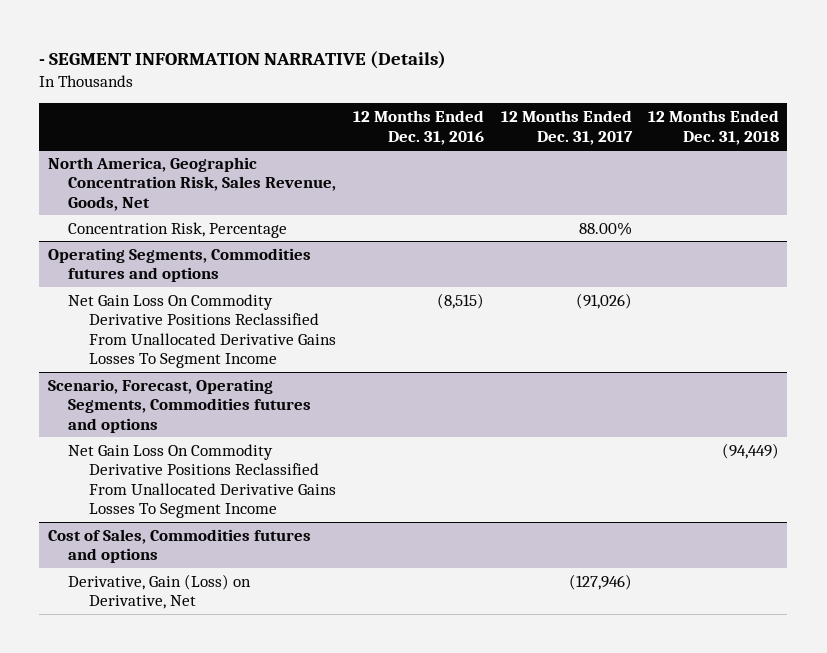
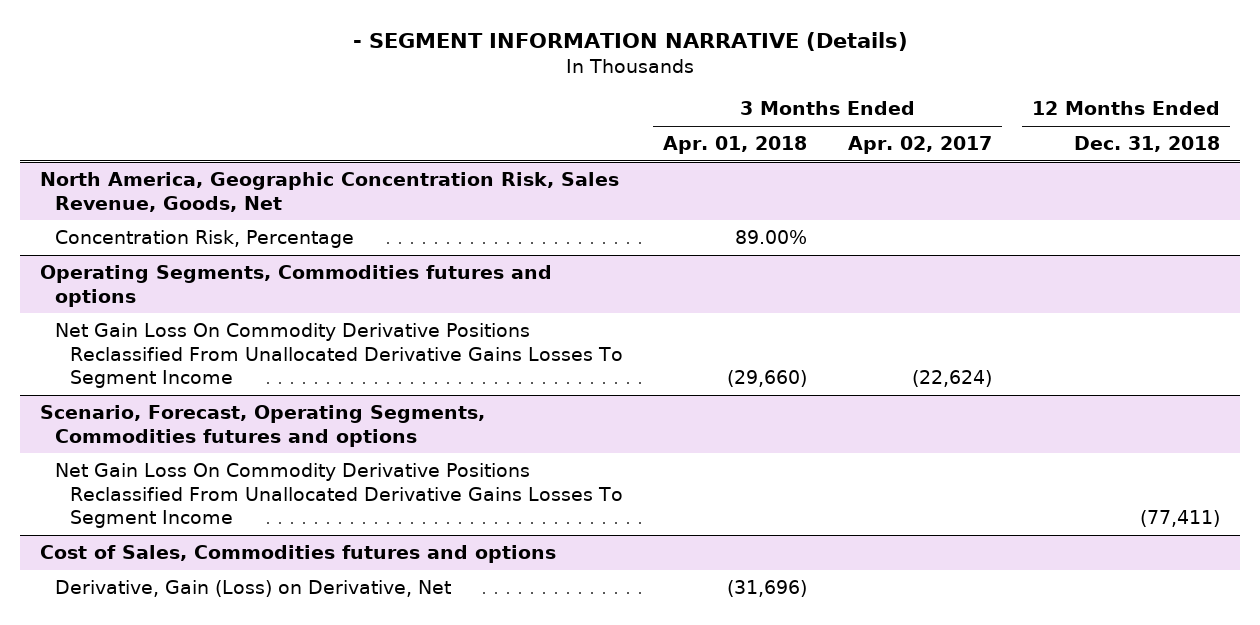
- | 12 Months Ended Dec. 31, 2016 | 12 Months Ended Dec. 31, 2017 | 12 Months Ended Dec. 31, 2018
+ | 3 Months Ended Apr. 01, 2018 | 3 Months Ended Apr. 02, 2017 | 12 Months Ended Dec. 31, 2018
@ Scenario, Forecast, Operating Segments, Commodities futures and options
- Net Gain Loss On Commodity Derivative Positions Reclassified From Unallocated Derivative Gains Losses To Segment Income | | | (94,449)
+ Net Gain Loss On Commodity Derivative Positions Reclassified From Unallocated Derivative Gains Losses To Segment Income | | | (77,411)

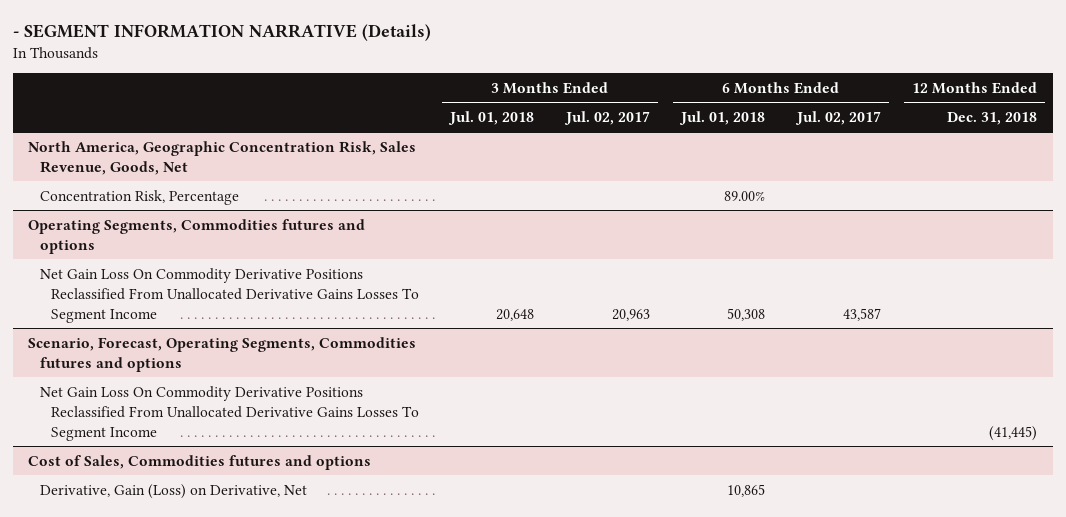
- | 3 Months Ended Apr. 01, 2018 | 3 Months Ended Apr. 02, 2017 | 12 Months Ended Dec. 31, 2018
+ | 3 Months Ended Jul. 01, 2018 | 3 Months Ended Jul. 02, 2017 | 6 Months Ended Jul. 01, 2018 | 6 Months Ended Jul. 02, 2017 | 12 Months Ended Dec. 31, 2018
@ Scenario, Forecast, Operating Segments, Commodities futures and options
- Net Gain Loss On Commodity Derivative Positions Reclassified From Unallocated Derivative Gains Losses To Segment Income | | | (77,411)
+ Net Gain Loss On Commodity Derivative Positions Reclassified From Unallocated Derivative Gains Losses To Segment Income | | | | | (41,445)

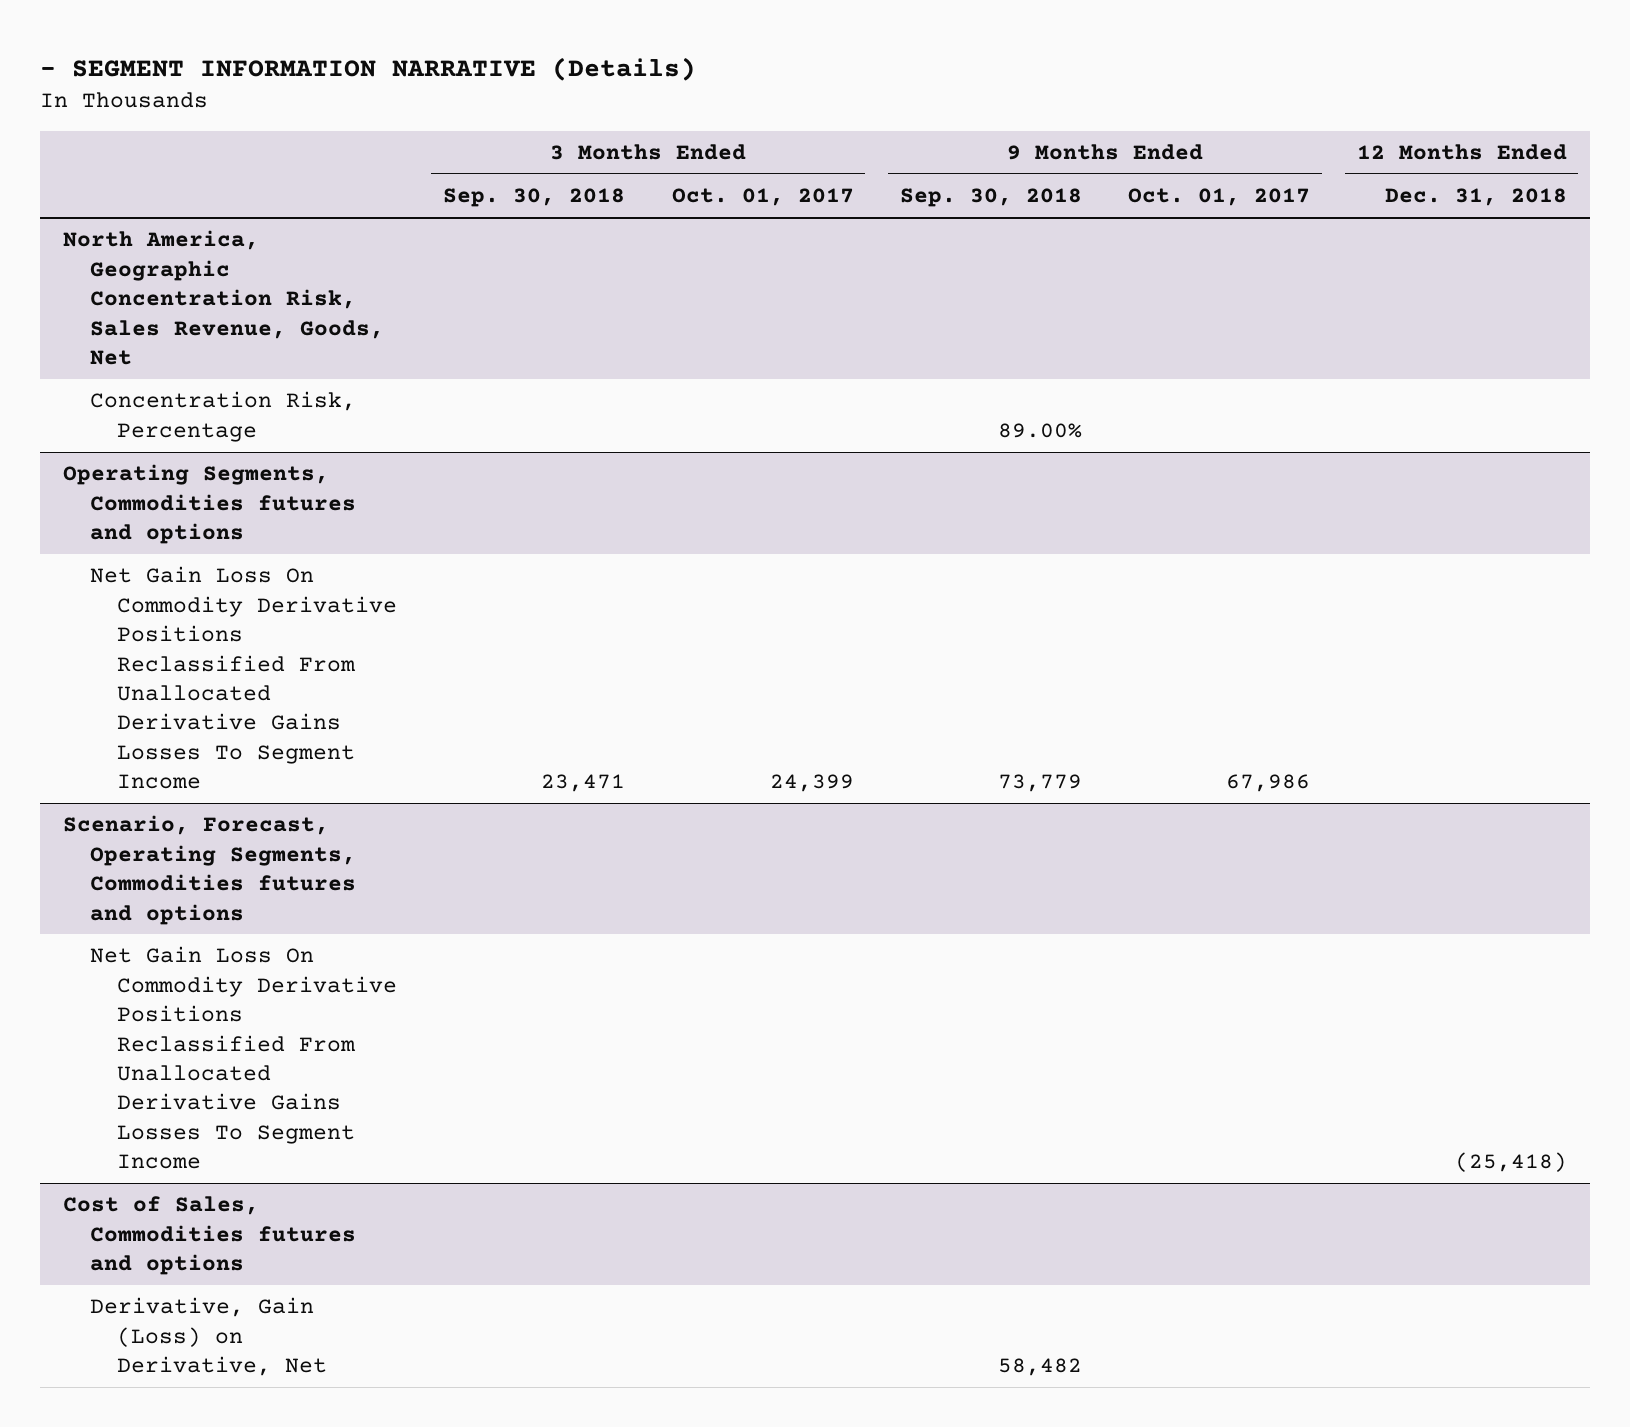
- | 3 Months Ended Jul. 01, 2018 | 3 Months Ended Jul. 02, 2017 | 6 Months Ended Jul. 01, 2018 | 6 Months Ended Jul. 02, 2017 | 12 Months Ended Dec. 31, 2018
+ | 3 Months Ended Sep. 30, 2018 | 3 Months Ended Oct. 01, 2017 | 9 Months Ended Sep. 30, 2018 | 9 Months Ended Oct. 01, 2017 | 12 Months Ended Dec. 31, 2018
@ Scenario, Forecast, Operating Segments, Commodities futures and options
- Net Gain Loss On Commodity Derivative Positions Reclassified From Unallocated Derivative Gains Losses To Segment Income | | | | | (41,445)
+ Net Gain Loss On Commodity Derivative Positions Reclassified From Unallocated Derivative Gains Losses To Segment Income | | | | | (25,418)

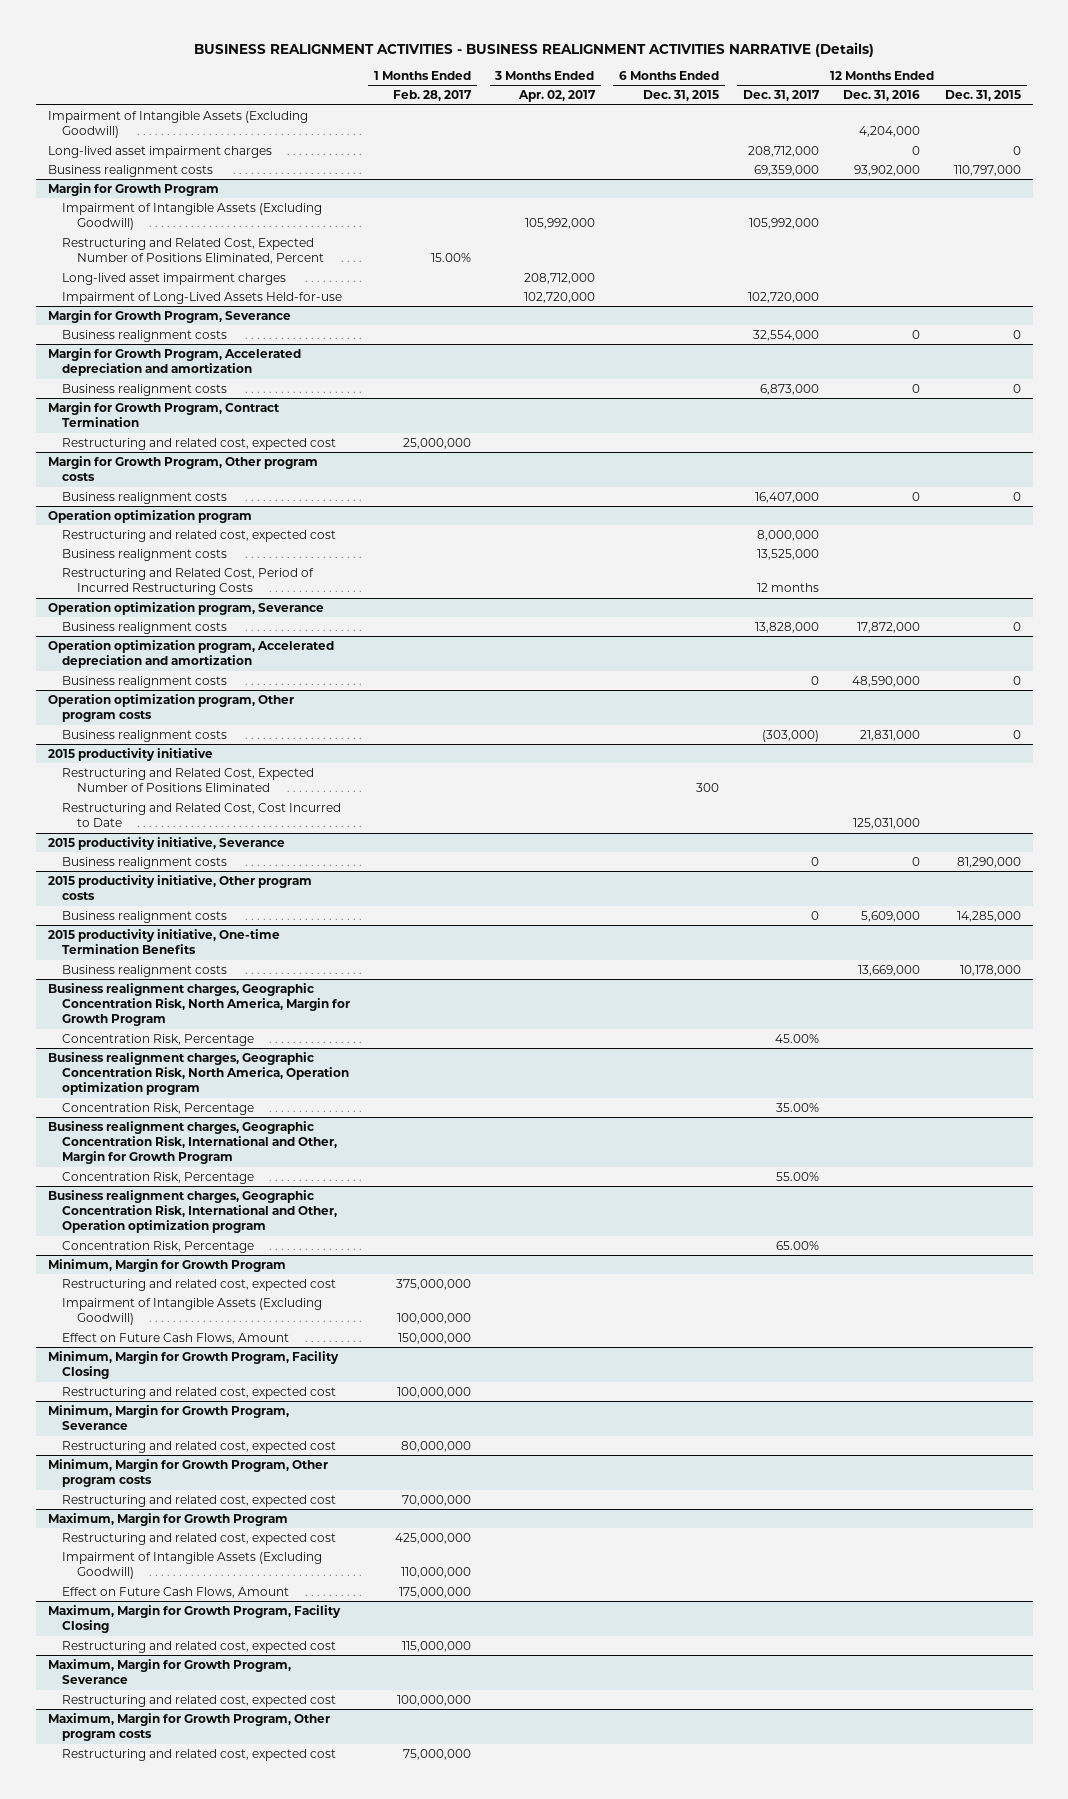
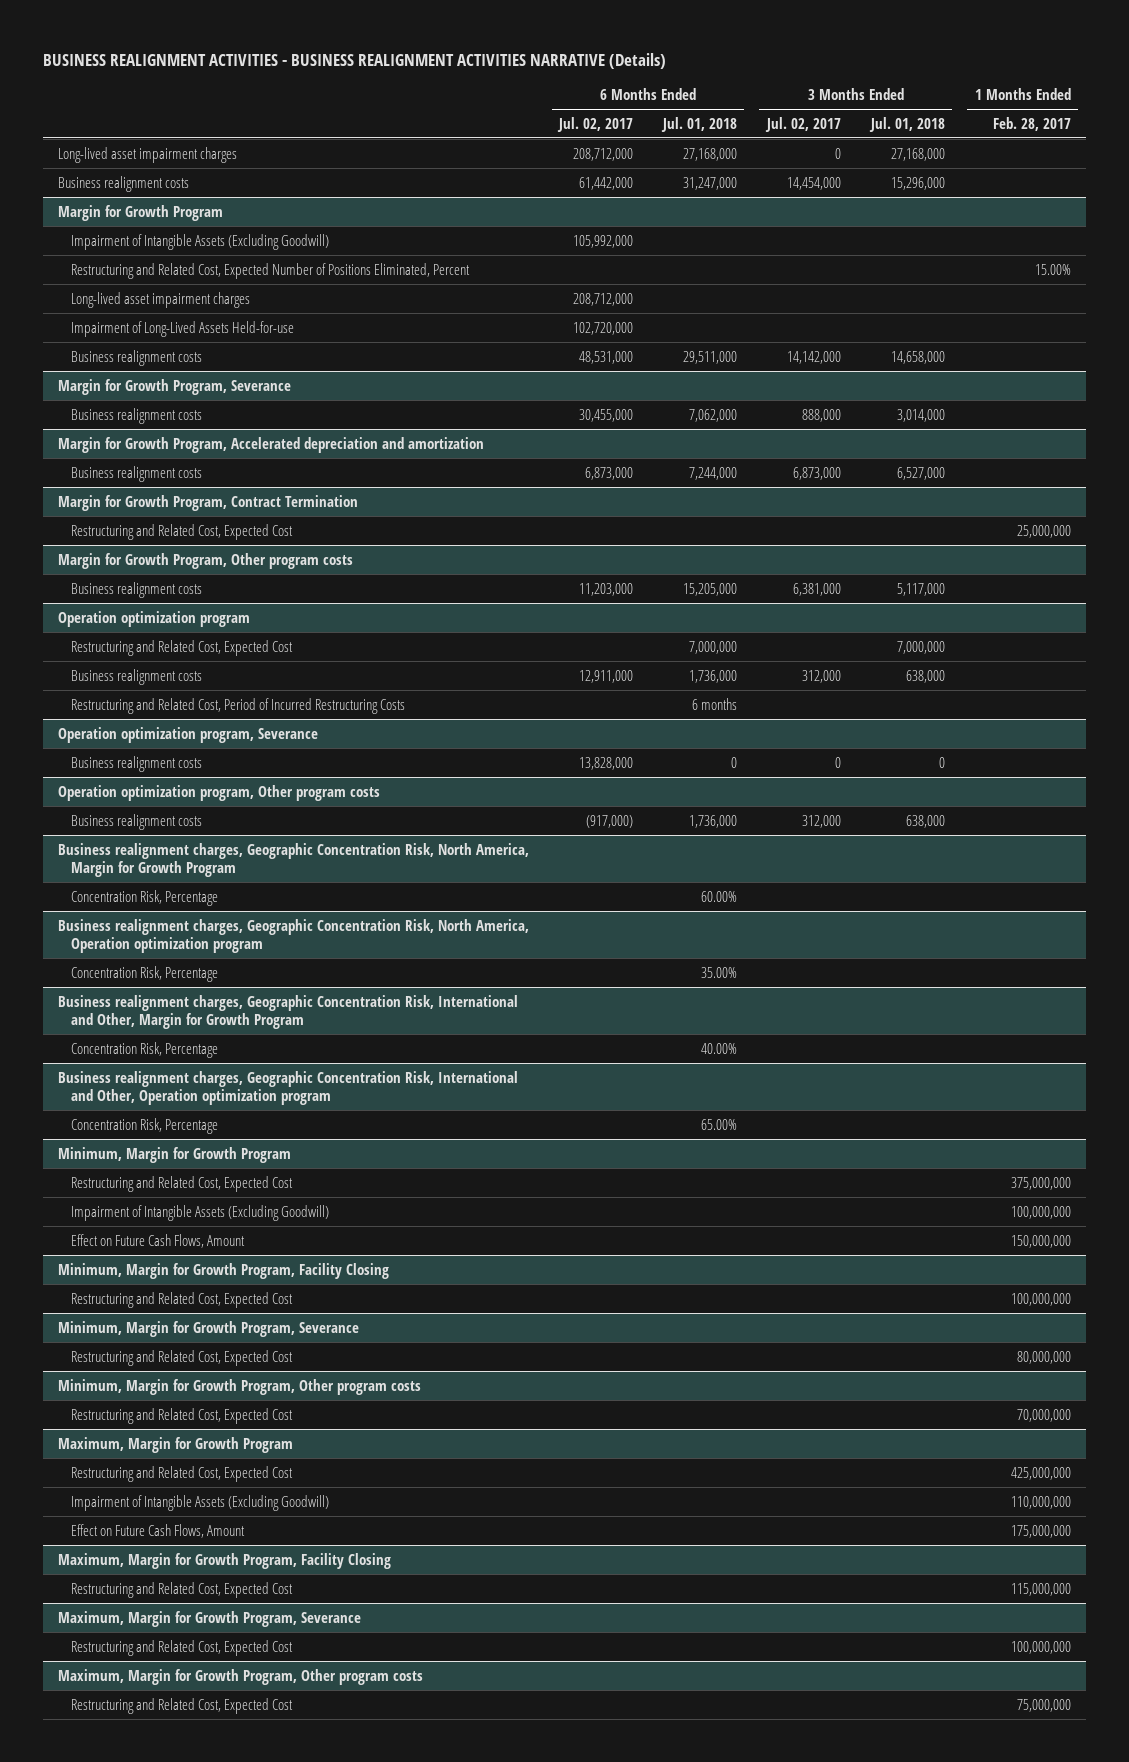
- | 1 Months Ended Feb. 28, 2017 | 3 Months Ended Apr. 02, 2017 | 6 Months Ended Dec. 31, 2015 | 12 Months Ended Dec. 31, 2017 | 12 Months Ended Dec. 31, 2016 | 12 Months Ended Dec. 31, 2015
+ | 6 Months Ended Jul. 02, 2017 | 6 Months Ended Jul. 01, 2018 | 3 Months Ended Jul. 02, 2017 | 3 Months Ended Jul. 01, 2018 | 1 Months Ended Feb. 28, 2017
- Impairment of Intangible Assets (Excluding Goodwill) | | | | | 4,204,000 |
@ Margin for Growth Program
+ Business realignment costs | 48,531,000 | 29,511,000 | 14,142,000 | 14,658,000 |
@ Margin for Growth Program, Contract Termination
- Restructuring and related cost, expected cost | 25,000,000 | | | | |
+ Restructuring and Related Cost, Expected Cost | | | | | 25,000,000
@ Operation optimization program
- Restructuring and related cost, expected cost | | | | 8,000,000 | |
+ Restructuring and Related Cost, Expected Cost | | 7,000,000 | | 7,000,000 |
- Operation optimization program, Accelerated depreciation and amortization
- Business realignment costs | | | | 0 | 48,590,000 | 0
- 2015 productivity initiative
- Restructuring and Related Cost, Expected Number of Positions Eliminated | | | 300 | | |
- Restructuring and Related Cost, Cost Incurred to Date | | | | | 125,031,000 |
- 2015 productivity initiative, Severance
- Business realignment costs | | | | 0 | 0 | 81,290,000
- 2015 productivity initiative, Other program costs
- Business realignment costs | | | | 0 | 5,609,000 | 14,285,000
- 2015 productivity initiative, One-time Termination Benefits
- Business realignment costs | | | | | 13,669,000 | 10,178,000
@ Minimum, Margin for Growth Program
- Restructuring and related cost, expected cost | 375,000,000 | | | | |
+ Restructuring and Related Cost, Expected Cost | | | | | 375,000,000
@ Minimum, Margin for Growth Program, Facility Closing
- Restructuring and related cost, expected cost | 100,000,000 | | | | |
+ Restructuring and Related Cost, Expected Cost | | | | | 100,000,000
@ Minimum, Margin for Growth Program, Severance
- Restructuring and related cost, expected cost | 80,000,000 | | | | |
+ Restructuring and Related Cost, Expected Cost | | | | | 80,000,000
@ Minimum, Margin for Growth Program, Other program costs
- Restructuring and related cost, expected cost | 70,000,000 | | | | |
+ Restructuring and Related Cost, Expected Cost | | | | | 70,000,000
@ Maximum, Margin for Growth Program
- Restructuring and related cost, expected cost | 425,000,000 | | | | |
+ Restructuring and Related Cost, Expected Cost | | | | | 425,000,000
@ Maximum, Margin for Growth Program, Facility Closing
- Restructuring and related cost, expected cost | 115,000,000 | | | | |
+ Restructuring and Related Cost, Expected Cost | | | | | 115,000,000
@ Maximum, Margin for Growth Program, Severance
- Restructuring and related cost, expected cost | 100,000,000 | | | | |
+ Restructuring and Related Cost, Expected Cost | | | | | 100,000,000
@ Maximum, Margin for Growth Program, Other program costs
- Restructuring and related cost, expected cost | 75,000,000 | | | | |
+ Restructuring and Related Cost, Expected Cost | | | | | 75,000,000

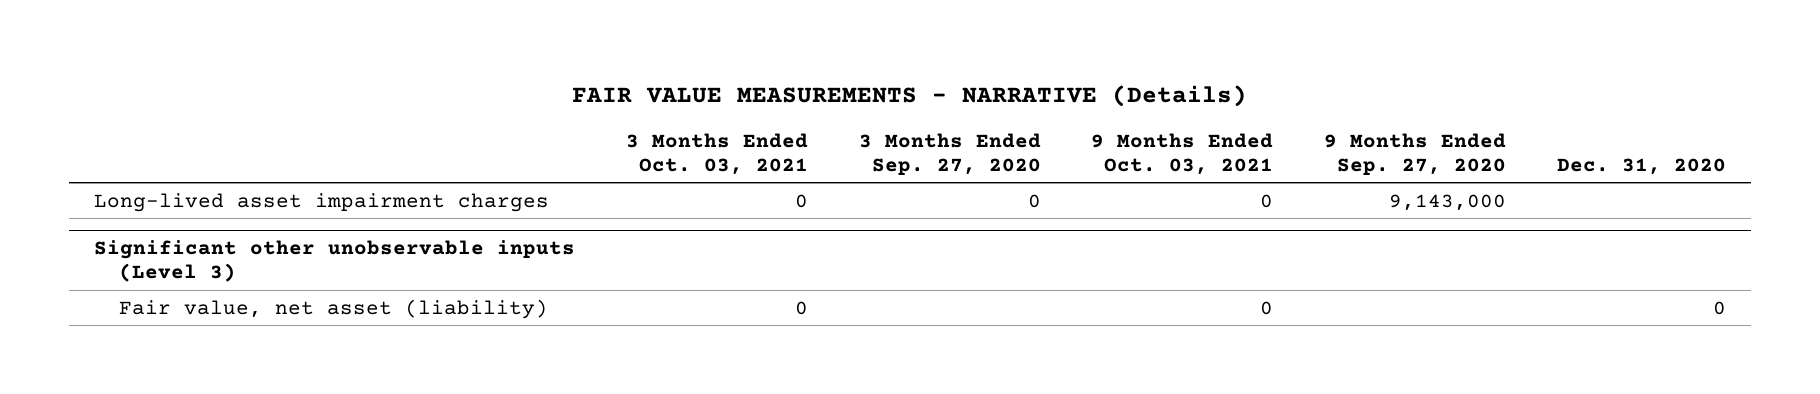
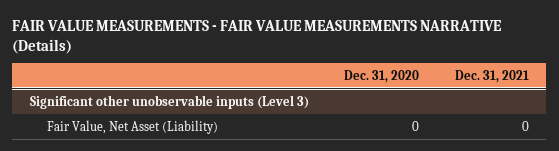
- FAIR VALUE MEASUREMENTS - NARRATIVE (Details)
+ FAIR VALUE MEASUREMENTS - FAIR VALUE MEASUREMENTS NARRATIVE (Details)
- | 3 Months Ended Oct. 03, 2021 | 3 Months Ended Sep. 27, 2020 | 9 Months Ended Oct. 03, 2021 | 9 Months Ended Sep. 27, 2020 | Dec. 31, 2020
+ | Dec. 31, 2020 | Dec. 31, 2021
- Long-lived asset impairment charges | 0 | 0 | 0 | 9,143,000 |
@ Significant other unobservable inputs (Level 3)
- Fair value, net asset (liability) | 0 | | 0 | | 0
+ Fair Value, Net Asset (Liability) | 0 | 0

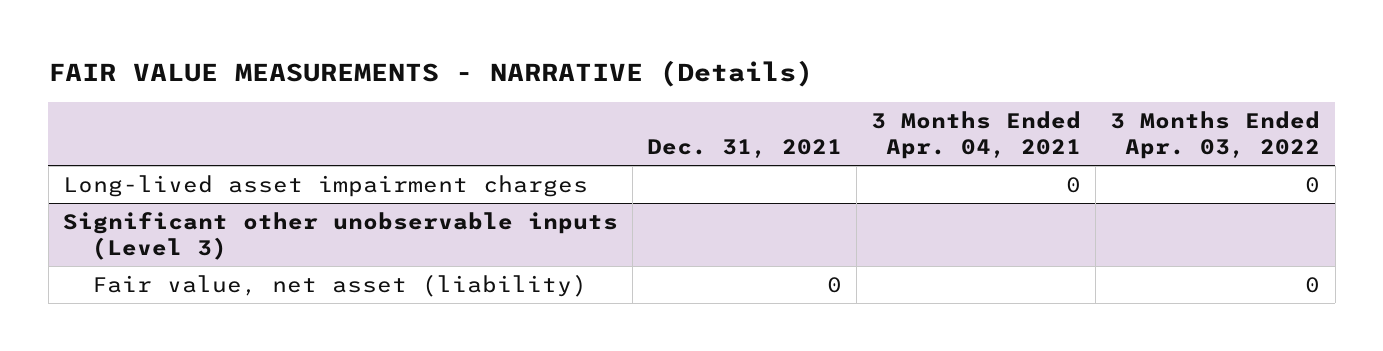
- FAIR VALUE MEASUREMENTS - FAIR VALUE MEASUREMENTS NARRATIVE (Details)
+ FAIR VALUE MEASUREMENTS - NARRATIVE (Details)
- | Dec. 31, 2020 | Dec. 31, 2021
+ | Dec. 31, 2021 | 3 Months Ended Apr. 04, 2021 | 3 Months Ended Apr. 03, 2022
+ Long-lived asset impairment charges | | 0 | 0
@ Significant other unobservable inputs (Level 3)
- Fair Value, Net Asset (Liability) | 0 | 0
+ Fair value, net asset (liability) | 0 | | 0

